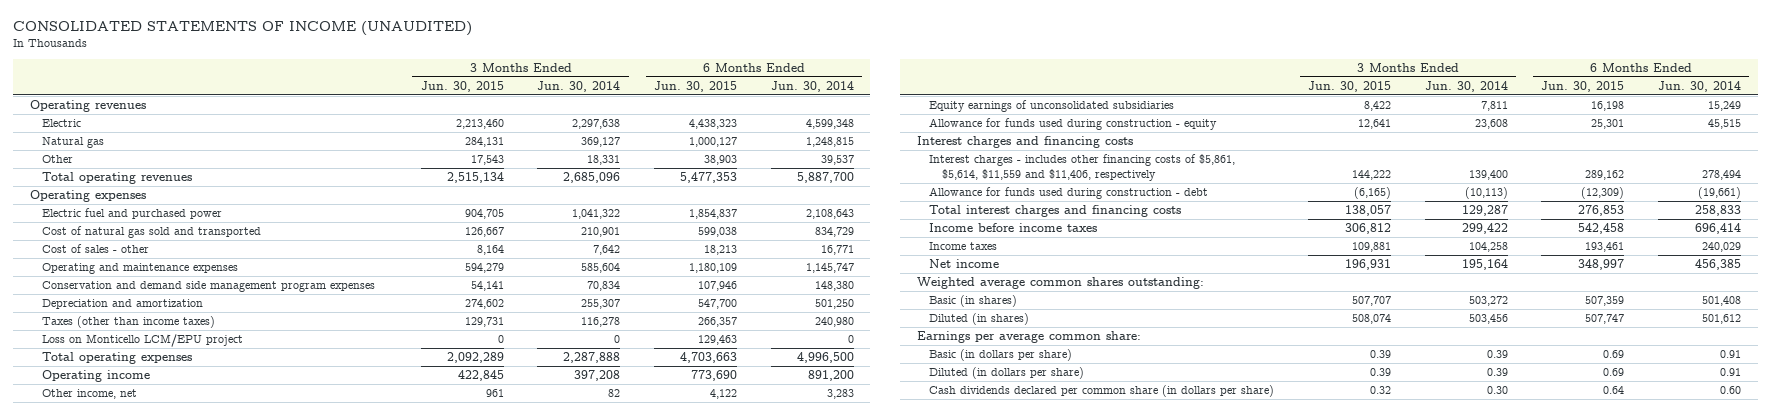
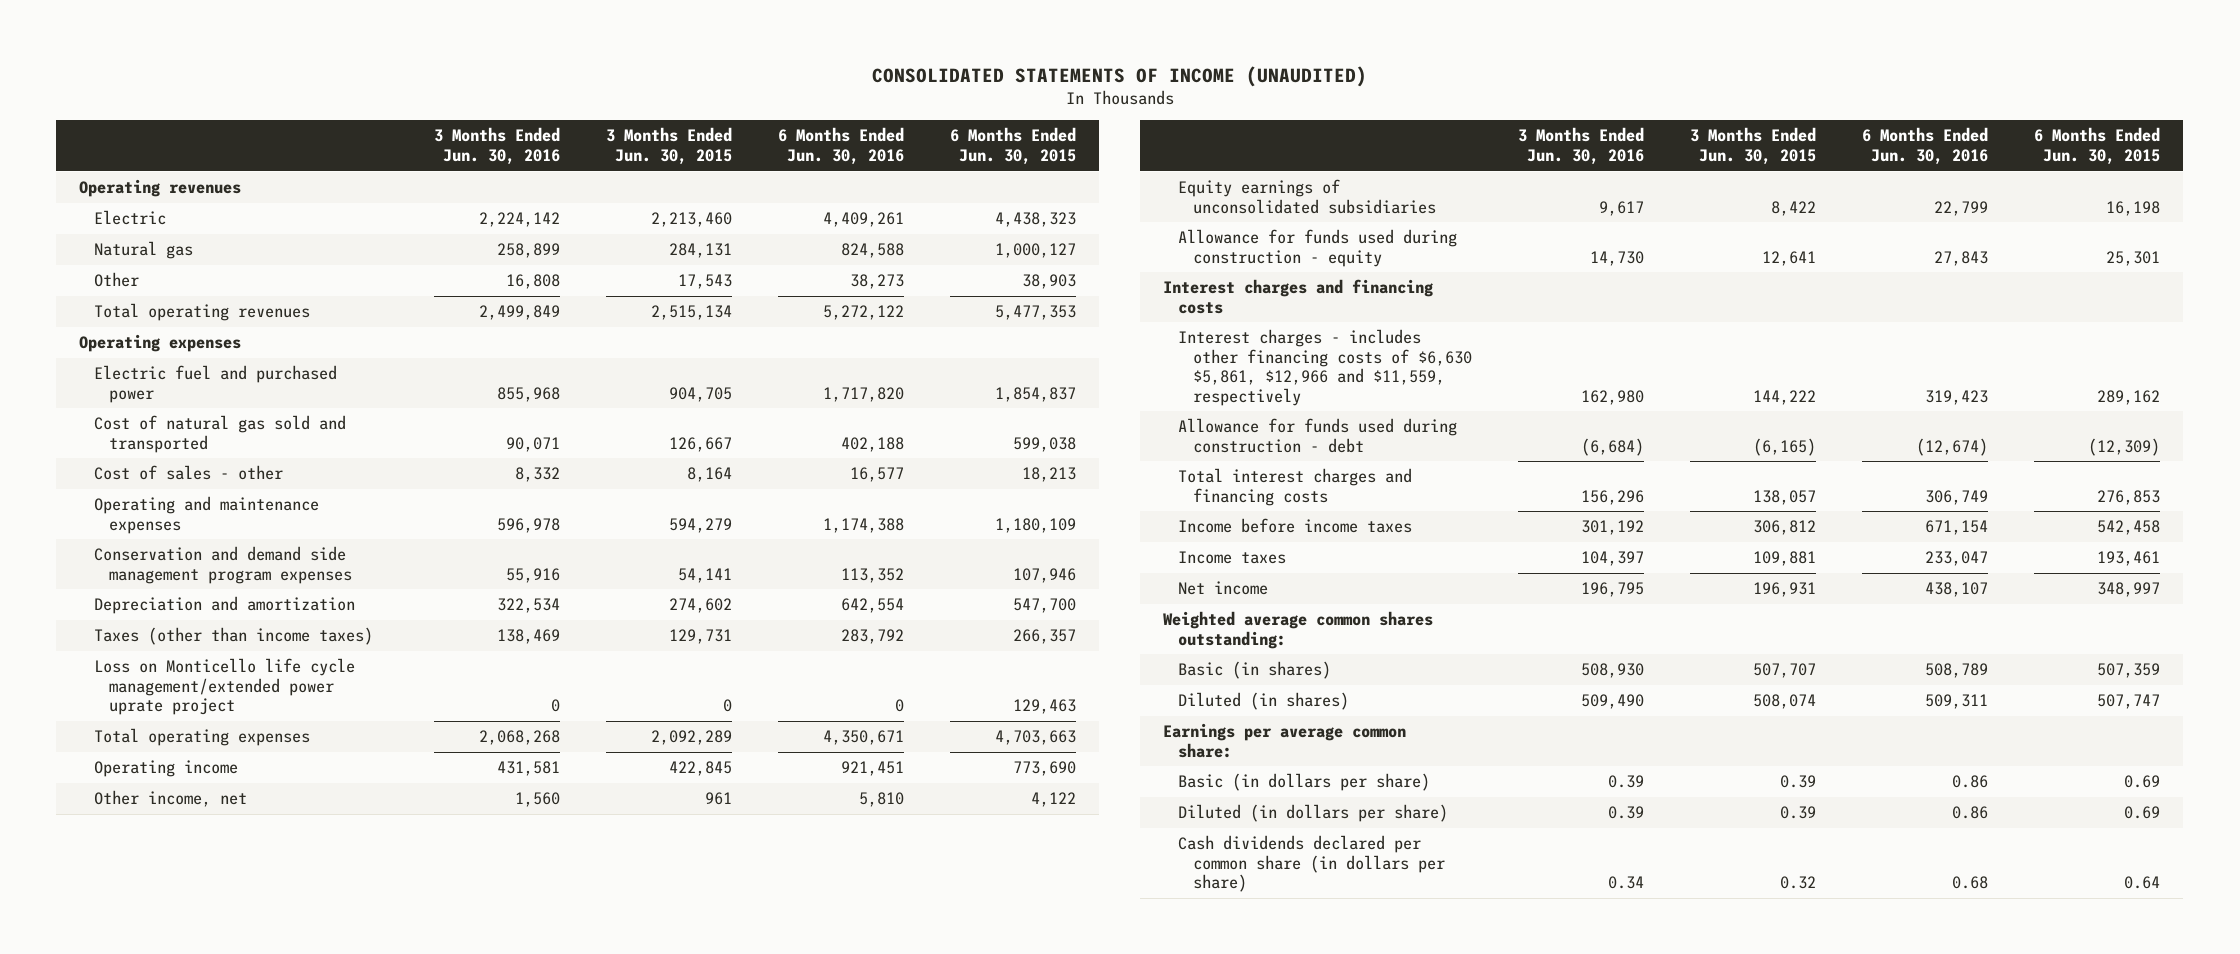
- | 3 Months Ended Jun. 30, 2015 | 3 Months Ended Jun. 30, 2014 | 6 Months Ended Jun. 30, 2015 | 6 Months Ended Jun. 30, 2014
+ | 3 Months Ended Jun. 30, 2016 | 3 Months Ended Jun. 30, 2015 | 6 Months Ended Jun. 30, 2016 | 6 Months Ended Jun. 30, 2015
- Loss on Monticello LCM/EPU project | 0 | 0 | 129,463 | 0
+ Loss on Monticello life cycle management/extended power uprate project | 0 | 0 | 0 | 129,463
- Interest charges - includes other financing costs of $5,861, $5,614, $11,559 and $11,406, respectively | 144,222 | 139,400 | 289,162 | 278,494
+ Interest charges - includes other financing costs of $6,630 $5,861, $12,966 and $11,559, respectively | 162,980 | 144,222 | 319,423 | 289,162

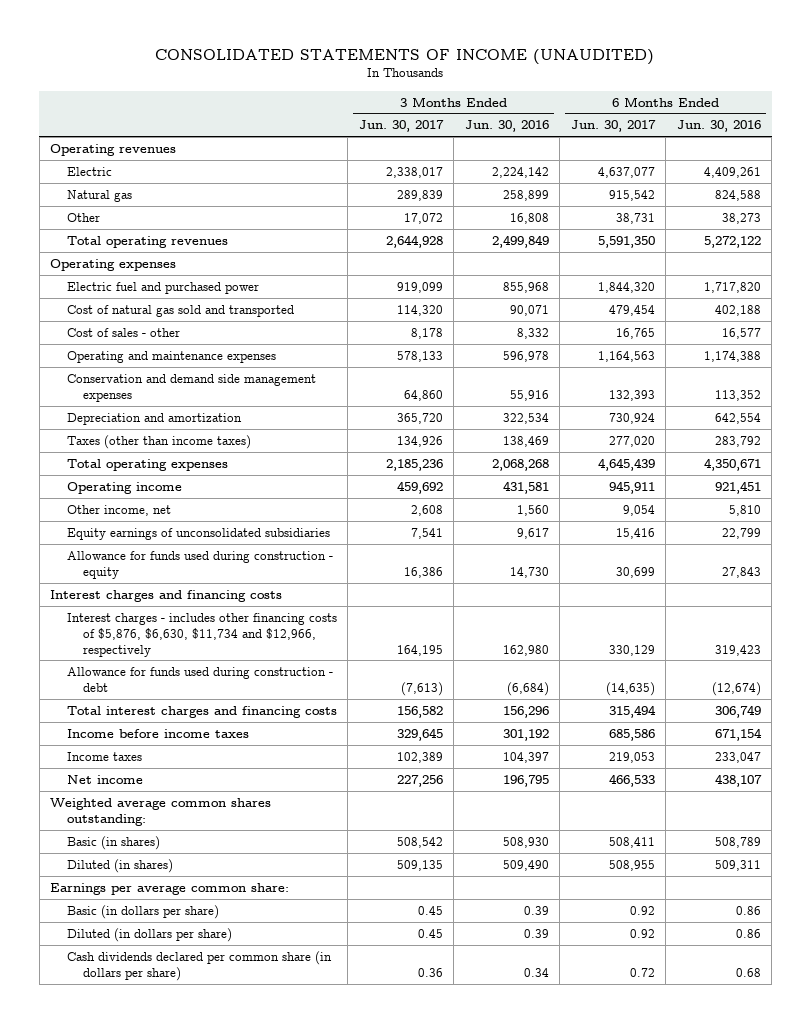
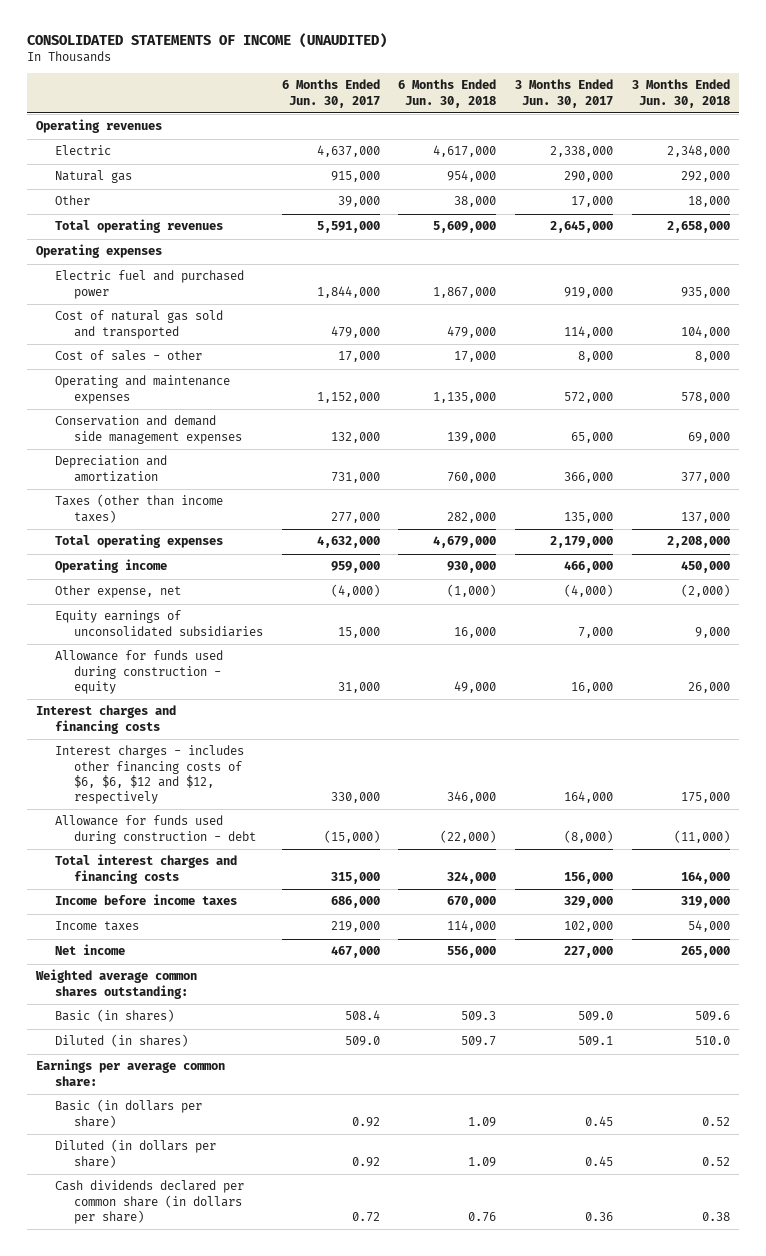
- | 3 Months Ended Jun. 30, 2017 | 3 Months Ended Jun. 30, 2016 | 6 Months Ended Jun. 30, 2017 | 6 Months Ended Jun. 30, 2016
+ | 6 Months Ended Jun. 30, 2017 | 6 Months Ended Jun. 30, 2018 | 3 Months Ended Jun. 30, 2017 | 3 Months Ended Jun. 30, 2018
- Electric | 2,338,017 | 2,224,142 | 4,637,077 | 4,409,261
- Natural gas | 289,839 | 258,899 | 915,542 | 824,588
- Other | 17,072 | 16,808 | 38,731 | 38,273
- Total operating revenues | 2,644,928 | 2,499,849 | 5,591,350 | 5,272,122
+ Electric | 4,637,000 | 4,617,000 | 2,338,000 | 2,348,000
+ Natural gas | 915,000 | 954,000 | 290,000 | 292,000
+ Other | 39,000 | 38,000 | 17,000 | 18,000
+ Total operating revenues | 5,591,000 | 5,609,000 | 2,645,000 | 2,658,000
- Electric fuel and purchased power | 919,099 | 855,968 | 1,844,320 | 1,717,820
- Cost of natural gas sold and transported | 114,320 | 90,071 | 479,454 | 402,188
- Cost of sales - other | 8,178 | 8,332 | 16,765 | 16,577
- Operating and maintenance expenses | 578,133 | 596,978 | 1,164,563 | 1,174,388
- Conservation and demand side management expenses | 64,860 | 55,916 | 132,393 | 113,352
- Depreciation and amortization | 365,720 | 322,534 | 730,924 | 642,554
- Taxes (other than income taxes) | 134,926 | 138,469 | 277,020 | 283,792
- Total operating expenses | 2,185,236 | 2,068,268 | 4,645,439 | 4,350,671
- Operating income | 459,692 | 431,581 | 945,911 | 921,451
- Other income, net | 2,608 | 1,560 | 9,054 | 5,810
- Equity earnings of unconsolidated subsidiaries | 7,541 | 9,617 | 15,416 | 22,799
- Allowance for funds used during construction - equity | 16,386 | 14,730 | 30,699 | 27,843
+ Electric fuel and purchased power | 1,844,000 | 1,867,000 | 919,000 | 935,000
+ Cost of natural gas sold and transported | 479,000 | 479,000 | 114,000 | 104,000
+ Cost of sales - other | 17,000 | 17,000 | 8,000 | 8,000
+ Operating and maintenance expenses | 1,152,000 | 1,135,000 | 572,000 | 578,000
+ Conservation and demand side management expenses | 132,000 | 139,000 | 65,000 | 69,000
+ Depreciation and amortization | 731,000 | 760,000 | 366,000 | 377,000
+ Taxes (other than income taxes) | 277,000 | 282,000 | 135,000 | 137,000
+ Total operating expenses | 4,632,000 | 4,679,000 | 2,179,000 | 2,208,000
+ Operating income | 959,000 | 930,000 | 466,000 | 450,000
+ Other expense, net | (4,000) | (1,000) | (4,000) | (2,000)
+ Equity earnings of unconsolidated subsidiaries | 15,000 | 16,000 | 7,000 | 9,000
+ Allowance for funds used during construction - equity | 31,000 | 49,000 | 16,000 | 26,000
- Interest charges - includes other financing costs of $5,876, $6,630, $11,734 and $12,966, respectively | 164,195 | 162,980 | 330,129 | 319,423
- Allowance for funds used during construction - debt | (7,613) | (6,684) | (14,635) | (12,674)
- Total interest charges and financing costs | 156,582 | 156,296 | 315,494 | 306,749
- Income before income taxes | 329,645 | 301,192 | 685,586 | 671,154
- Income taxes | 102,389 | 104,397 | 219,053 | 233,047
- Net income | 227,256 | 196,795 | 466,533 | 438,107
+ Interest charges - includes other financing costs of $6, $6, $12 and $12, respectively | 330,000 | 346,000 | 164,000 | 175,000
+ Allowance for funds used during construction - debt | (15,000) | (22,000) | (8,000) | (11,000)
+ Total interest charges and financing costs | 315,000 | 324,000 | 156,000 | 164,000
+ Income before income taxes | 686,000 | 670,000 | 329,000 | 319,000
+ Income taxes | 219,000 | 114,000 | 102,000 | 54,000
+ Net income | 467,000 | 556,000 | 227,000 | 265,000
- Basic (in shares) | 508,542 | 508,930 | 508,411 | 508,789
- Diluted (in shares) | 509,135 | 509,490 | 508,955 | 509,311
+ Basic (in shares) | 508.4 | 509.3 | 509.0 | 509.6
+ Diluted (in shares) | 509.0 | 509.7 | 509.1 | 510.0

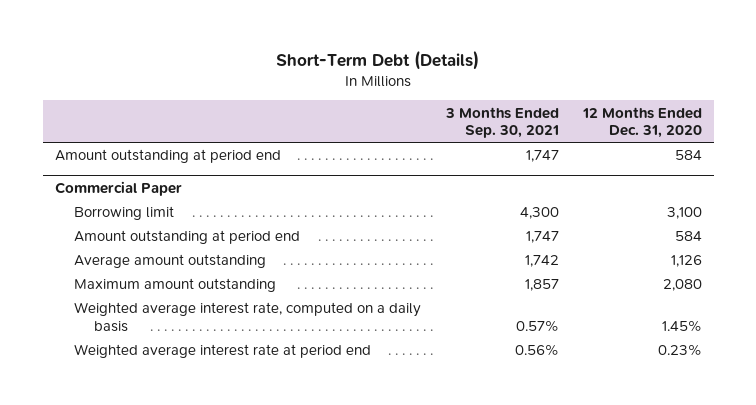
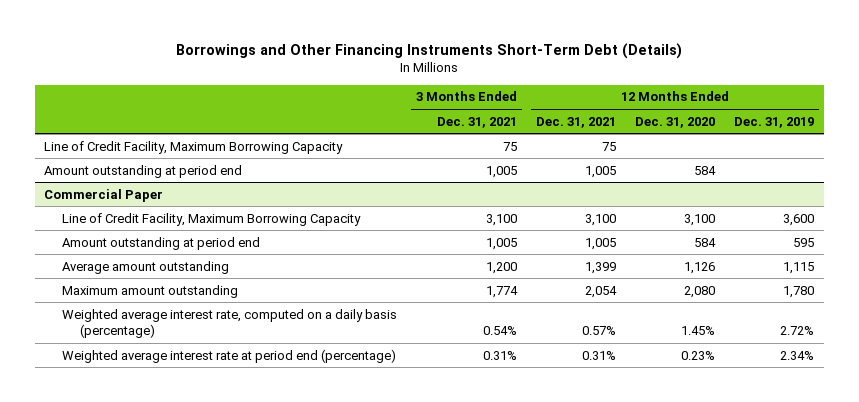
- Short-Term Debt (Details)
+ Borrowings and Other Financing Instruments Short-Term Debt (Details)
- | 3 Months Ended Sep. 30, 2021 | 12 Months Ended Dec. 31, 2020
+ | 3 Months Ended Dec. 31, 2021 | 12 Months Ended Dec. 31, 2021 | 12 Months Ended Dec. 31, 2020 | 12 Months Ended Dec. 31, 2019
+ Line of Credit Facility, Maximum Borrowing Capacity | 75 | 75 | |
@ Commercial Paper
- Borrowing limit | 4,300 | 3,100
+ Line of Credit Facility, Maximum Borrowing Capacity | 3,100 | 3,100 | 3,100 | 3,600
- Weighted average interest rate, computed on a daily basis | 0.57% | 1.45%
- Weighted average interest rate at period end | 0.56% | 0.23%
+ Weighted average interest rate, computed on a daily basis (percentage) | 0.54% | 0.57% | 1.45% | 2.72%
+ Weighted average interest rate at period end (percentage) | 0.31% | 0.31% | 0.23% | 2.34%

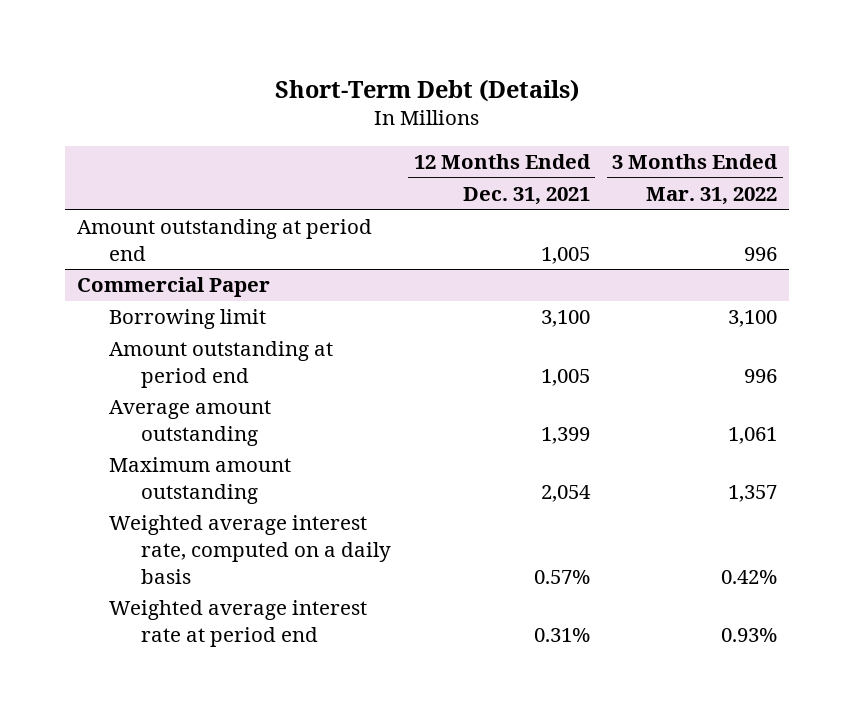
- Borrowings and Other Financing Instruments Short-Term Debt (Details)
+ Short-Term Debt (Details)
- | 3 Months Ended Dec. 31, 2021 | 12 Months Ended Dec. 31, 2021 | 12 Months Ended Dec. 31, 2020 | 12 Months Ended Dec. 31, 2019
+ | 12 Months Ended Dec. 31, 2021 | 3 Months Ended Mar. 31, 2022
- Line of Credit Facility, Maximum Borrowing Capacity | 75 | 75 | |
@ Commercial Paper
- Line of Credit Facility, Maximum Borrowing Capacity | 3,100 | 3,100 | 3,100 | 3,600
+ Borrowing limit | 3,100 | 3,100
- Weighted average interest rate, computed on a daily basis (percentage) | 0.54% | 0.57% | 1.45% | 2.72%
- Weighted average interest rate at period end (percentage) | 0.31% | 0.31% | 0.23% | 2.34%
+ Weighted average interest rate, computed on a daily basis | 0.57% | 0.42%
+ Weighted average interest rate at period end | 0.31% | 0.93%

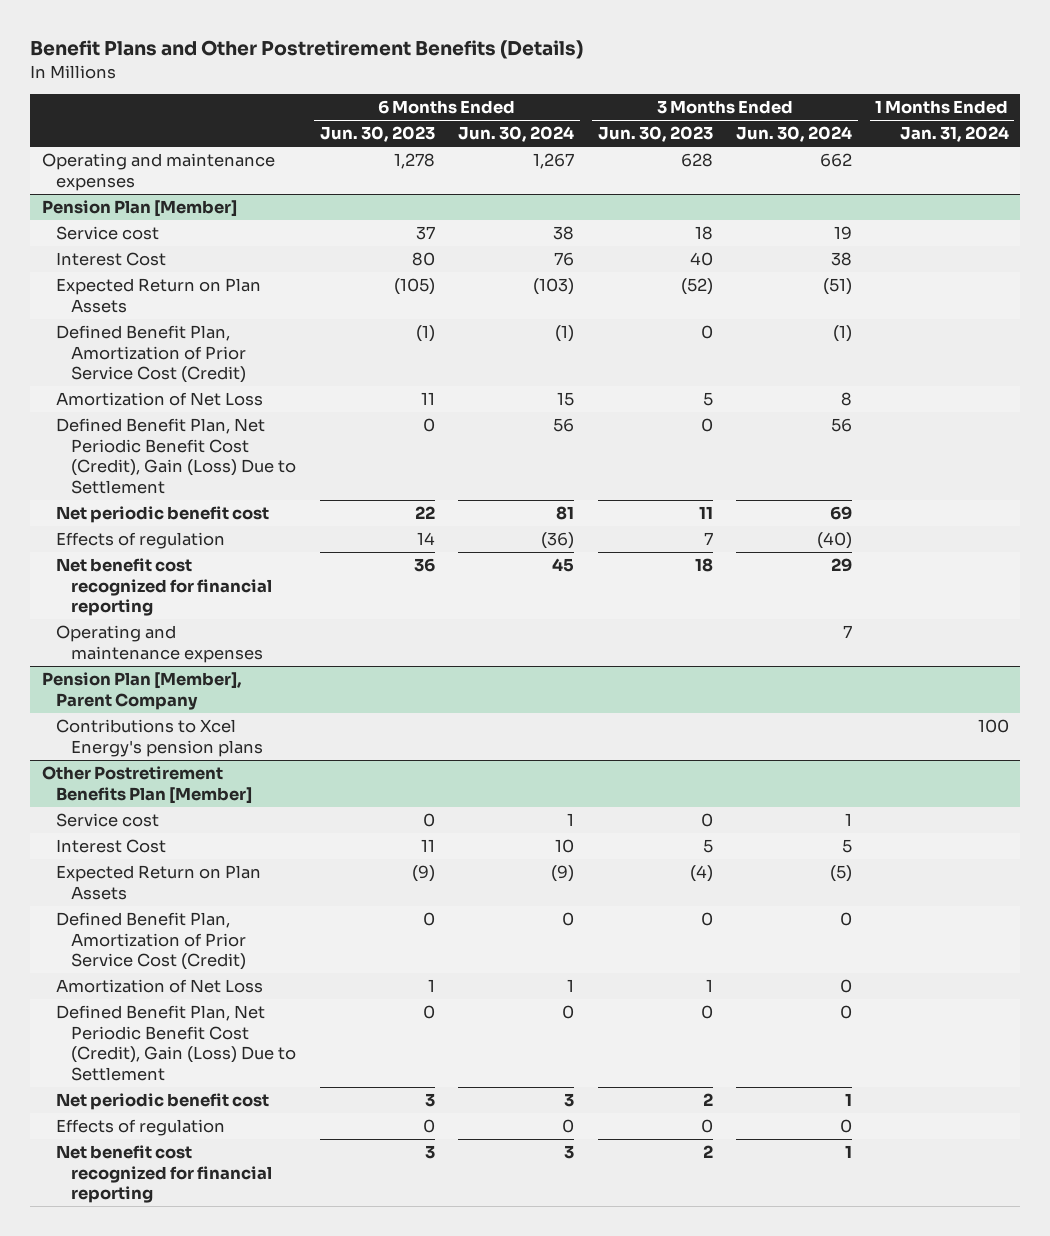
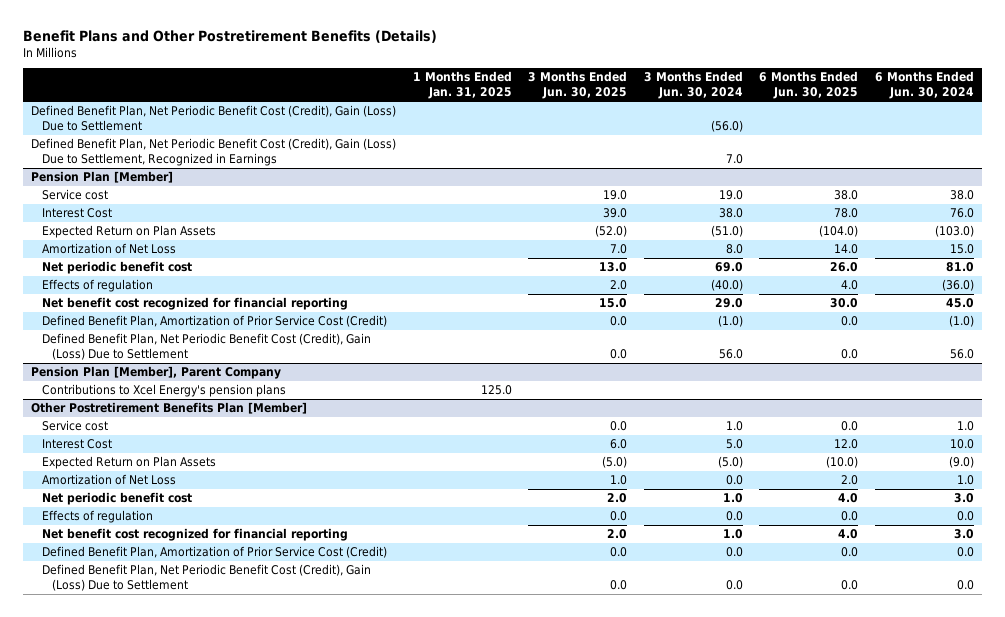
- | 6 Months Ended Jun. 30, 2023 | 6 Months Ended Jun. 30, 2024 | 3 Months Ended Jun. 30, 2023 | 3 Months Ended Jun. 30, 2024 | 1 Months Ended Jan. 31, 2024
+ | 1 Months Ended Jan. 31, 2025 | 3 Months Ended Jun. 30, 2025 | 3 Months Ended Jun. 30, 2024 | 6 Months Ended Jun. 30, 2025 | 6 Months Ended Jun. 30, 2024
- Operating and maintenance expenses | 1,278 | 1,267 | 628 | 662 |
+ Defined Benefit Plan, Net Periodic Benefit Cost (Credit), Gain (Loss) Due to Settlement | | | (56.0) | |
+ Defined Benefit Plan, Net Periodic Benefit Cost (Credit), Gain (Loss) Due to Settlement, Recognized in Earnings | | | 7.0 | |
@ Pension Plan [Member]
- Service cost | 37 | 38 | 18 | 19 |
- Interest Cost | 80 | 76 | 40 | 38 |
- Expected Return on Plan Assets | (105) | (103) | (52) | (51) |
- Defined Benefit Plan, Amortization of Prior Service Cost (Credit) | (1) | (1) | 0 | (1) |
- Amortization of Net Loss | 11 | 15 | 5 | 8 |
- Defined Benefit Plan, Net Periodic Benefit Cost (Credit), Gain (Loss) Due to Settlement | 0 | 56 | 0 | 56 |
- Net periodic benefit cost | 22 | 81 | 11 | 69 |
- Effects of regulation | 14 | (36) | 7 | (40) |
- Net benefit cost recognized for financial reporting | 36 | 45 | 18 | 29 |
- Operating and maintenance expenses | | | | 7 |
+ Service cost | | 19.0 | 19.0 | 38.0 | 38.0
+ Interest Cost | | 39.0 | 38.0 | 78.0 | 76.0
+ Expected Return on Plan Assets | | (52.0) | (51.0) | (104.0) | (103.0)
+ Amortization of Net Loss | | 7.0 | 8.0 | 14.0 | 15.0
+ Net periodic benefit cost | | 13.0 | 69.0 | 26.0 | 81.0
+ Effects of regulation | | 2.0 | (40.0) | 4.0 | (36.0)
+ Net benefit cost recognized for financial reporting | | 15.0 | 29.0 | 30.0 | 45.0
+ Defined Benefit Plan, Amortization of Prior Service Cost (Credit) | | 0.0 | (1.0) | 0.0 | (1.0)
+ Defined Benefit Plan, Net Periodic Benefit Cost (Credit), Gain (Loss) Due to Settlement | | 0.0 | 56.0 | 0.0 | 56.0
@ Other Postretirement Benefits Plan [Member]
- Service cost | 0 | 1 | 0 | 1 |
- Interest Cost | 11 | 10 | 5 | 5 |
- Expected Return on Plan Assets | (9) | (9) | (4) | (5) |
- Defined Benefit Plan, Amortization of Prior Service Cost (Credit) | 0 | 0 | 0 | 0 |
- Amortization of Net Loss | 1 | 1 | 1 | 0 |
- Defined Benefit Plan, Net Periodic Benefit Cost (Credit), Gain (Loss) Due to Settlement | 0 | 0 | 0 | 0 |
- Net periodic benefit cost | 3 | 3 | 2 | 1 |
- Effects of regulation | 0 | 0 | 0 | 0 |
- Net benefit cost recognized for financial reporting | 3 | 3 | 2 | 1 |
+ Service cost | | 0.0 | 1.0 | 0.0 | 1.0
+ Interest Cost | | 6.0 | 5.0 | 12.0 | 10.0
+ Expected Return on Plan Assets | | (5.0) | (5.0) | (10.0) | (9.0)
+ Amortization of Net Loss | | 1.0 | 0.0 | 2.0 | 1.0
+ Net periodic benefit cost | | 2.0 | 1.0 | 4.0 | 3.0
+ Effects of regulation | | 0.0 | 0.0 | 0.0 | 0.0
+ Net benefit cost recognized for financial reporting | | 2.0 | 1.0 | 4.0 | 3.0
+ Defined Benefit Plan, Amortization of Prior Service Cost (Credit) | | 0.0 | 0.0 | 0.0 | 0.0
+ Defined Benefit Plan, Net Periodic Benefit Cost (Credit), Gain (Loss) Due to Settlement | | 0.0 | 0.0 | 0.0 | 0.0

